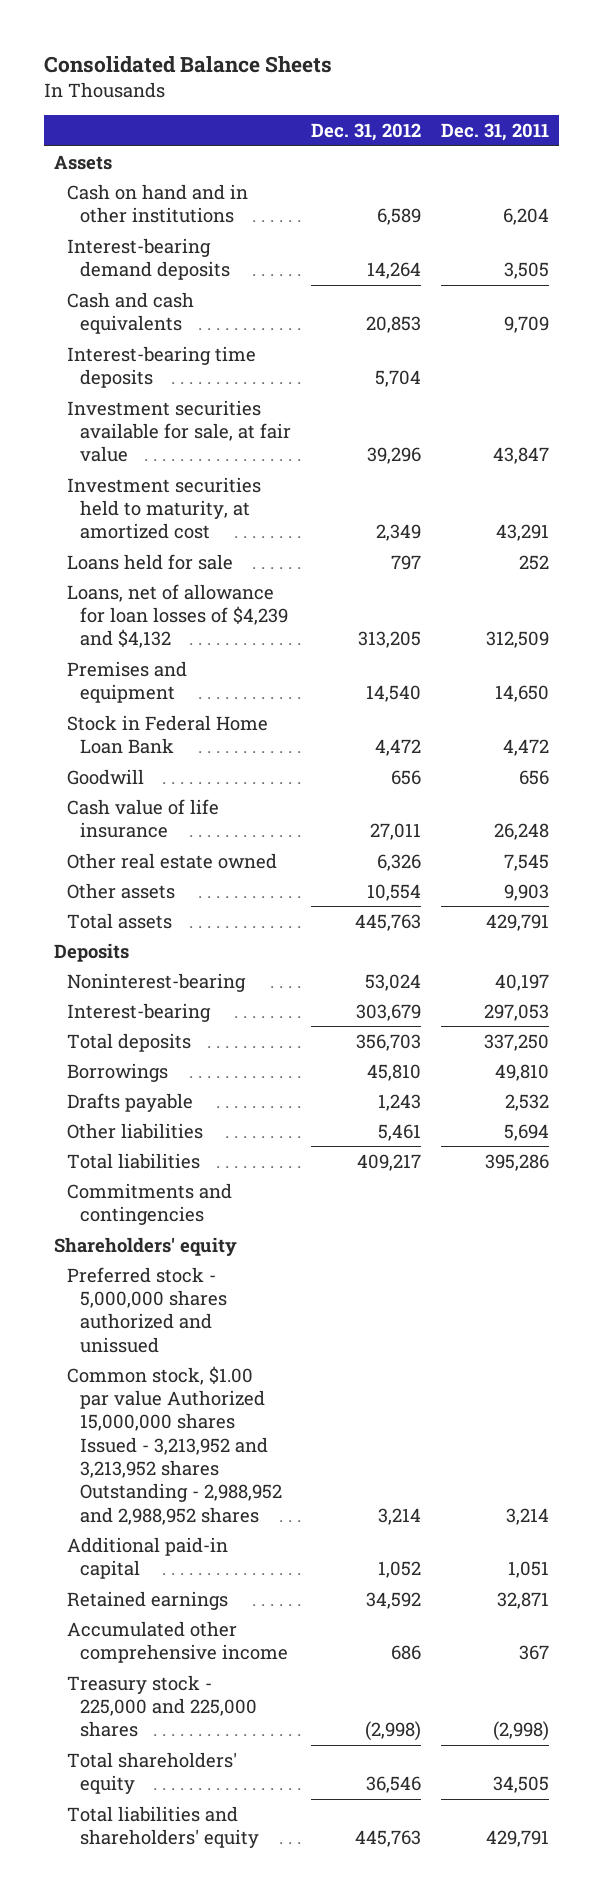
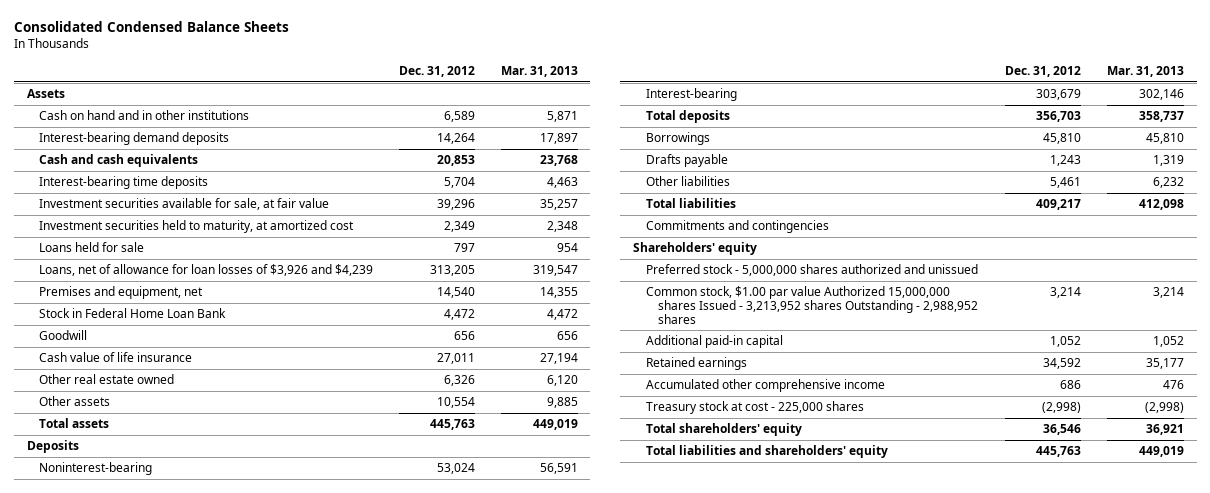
- Consolidated Balance Sheets
+ Consolidated Condensed Balance Sheets
- | Dec. 31, 2012 | Dec. 31, 2011
+ | Dec. 31, 2012 | Mar. 31, 2013
- Loans, net of allowance for loan losses of $4,239 and $4,132 | 313,205 | 312,509
- Premises and equipment | 14,540 | 14,650
+ Loans, net of allowance for loan losses of $3,926 and $4,239 | 313,205 | 319,547
+ Premises and equipment, net | 14,540 | 14,355
- Common stock, $1.00 par value Authorized 15,000,000 shares Issued - 3,213,952 and 3,213,952 shares Outstanding - 2,988,952 and 2,988,952 shares | 3,214 | 3,214
+ Common stock, $1.00 par value Authorized 15,000,000 shares Issued - 3,213,952 shares Outstanding - 2,988,952 shares | 3,214 | 3,214
- Treasury stock - 225,000 and 225,000 shares | (2,998) | (2,998)
+ Treasury stock at cost - 225,000 shares | (2,998) | (2,998)

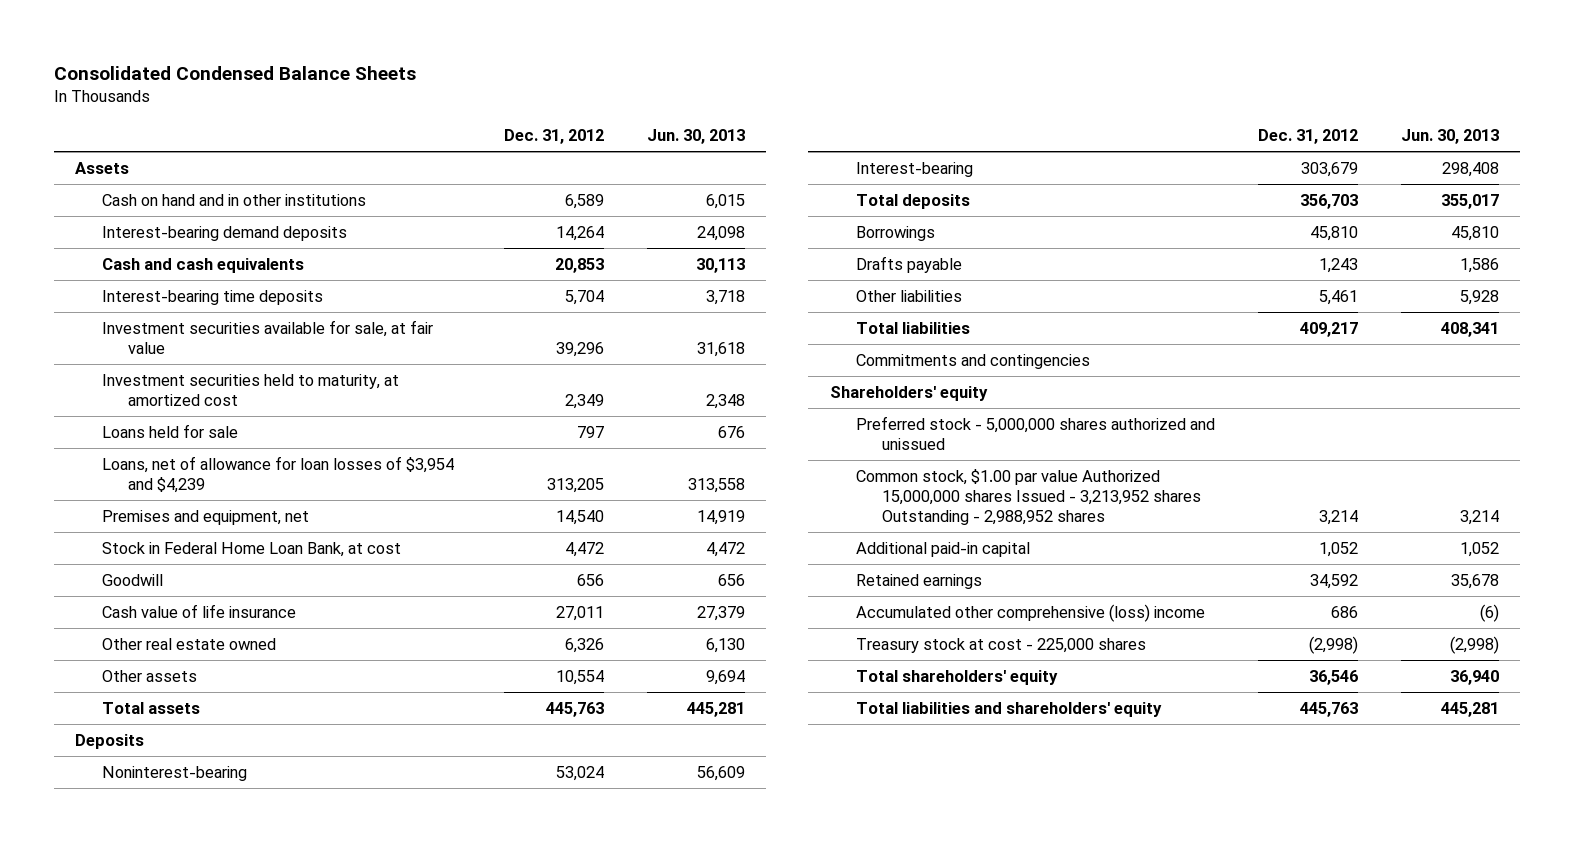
- | Dec. 31, 2012 | Mar. 31, 2013
+ | Dec. 31, 2012 | Jun. 30, 2013
- Loans, net of allowance for loan losses of $3,926 and $4,239 | 313,205 | 319,547
+ Loans, net of allowance for loan losses of $3,954 and $4,239 | 313,205 | 313,558
- Stock in Federal Home Loan Bank | 4,472 | 4,472
+ Stock in Federal Home Loan Bank, at cost | 4,472 | 4,472
- Accumulated other comprehensive income | 686 | 476
+ Accumulated other comprehensive (loss) income | 686 | (6)

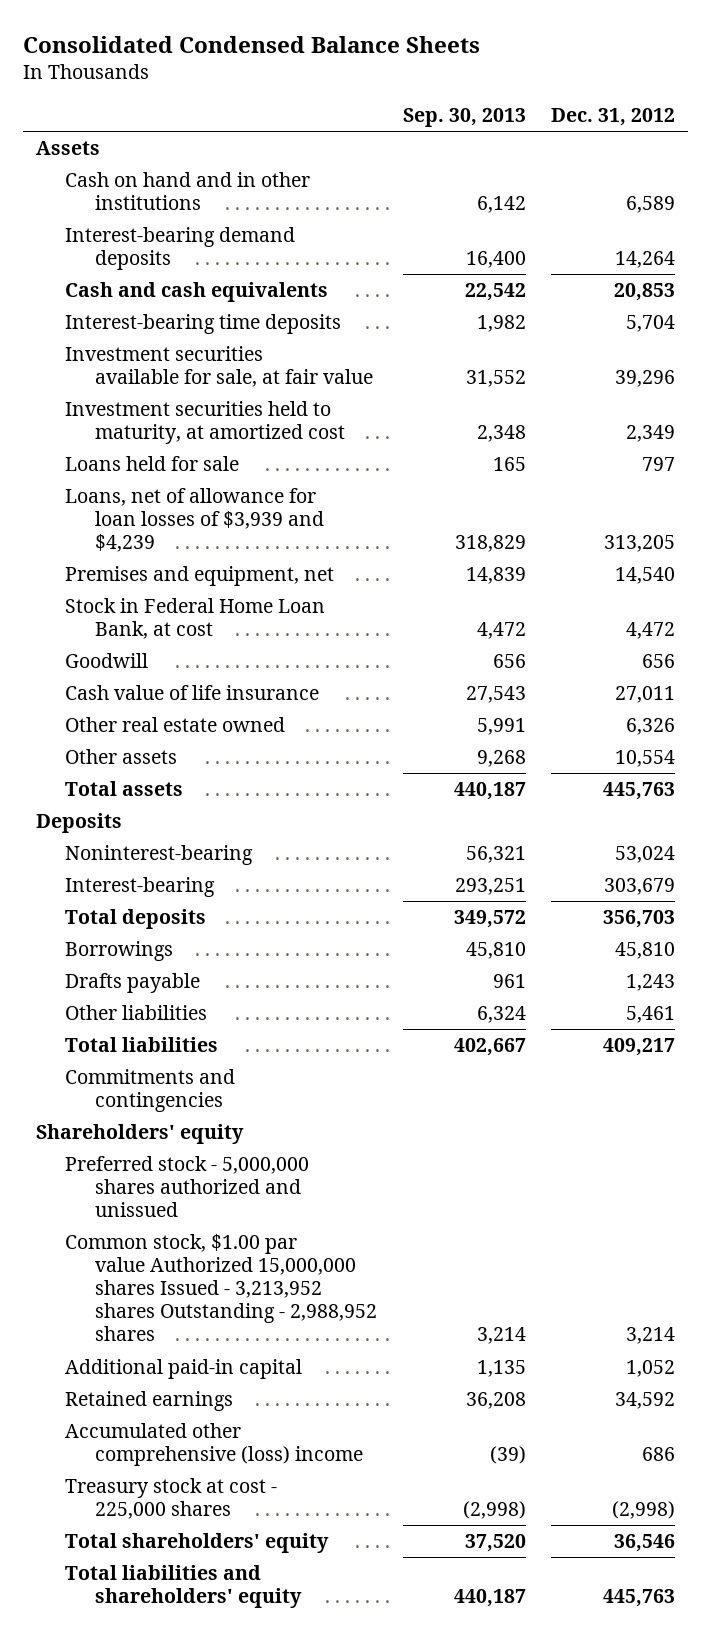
- | Dec. 31, 2012 | Jun. 30, 2013
+ | Sep. 30, 2013 | Dec. 31, 2012
- Loans, net of allowance for loan losses of $3,954 and $4,239 | 313,205 | 313,558
+ Loans, net of allowance for loan losses of $3,939 and $4,239 | 318,829 | 313,205

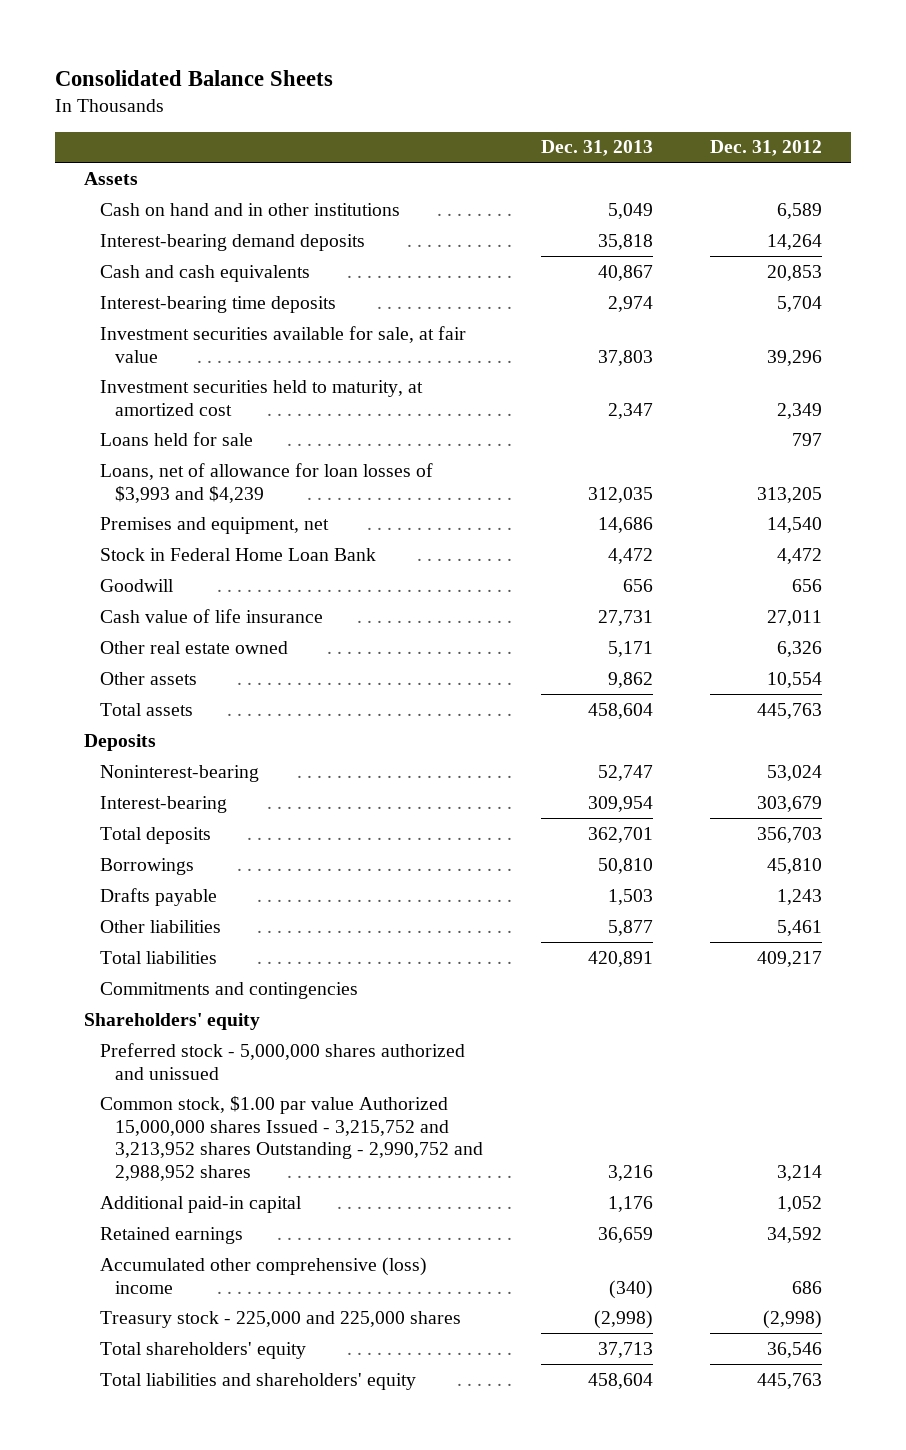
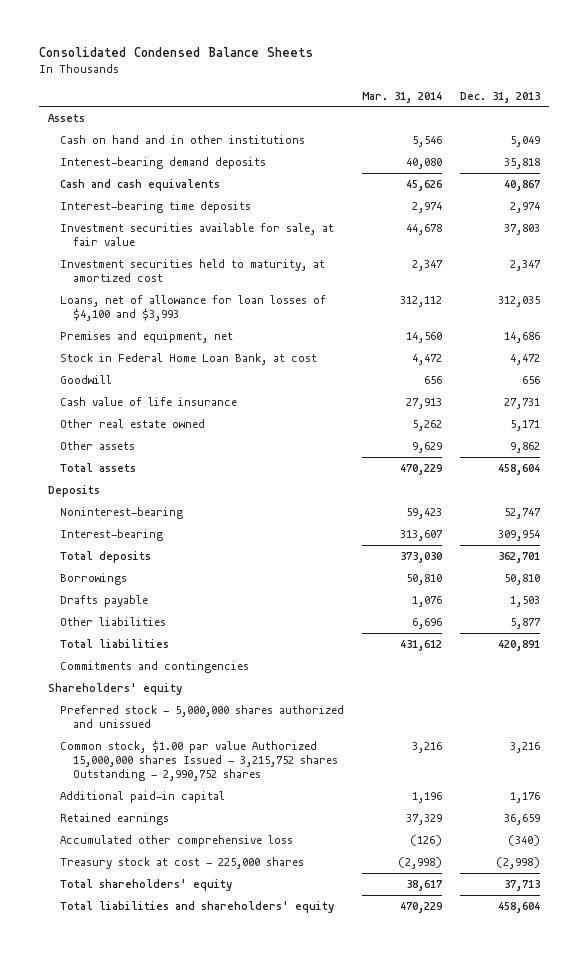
- Consolidated Balance Sheets
+ Consolidated Condensed Balance Sheets
- | Dec. 31, 2013 | Dec. 31, 2012
+ | Mar. 31, 2014 | Dec. 31, 2013
- Loans held for sale | | 797
- Loans, net of allowance for loan losses of $3,993 and $4,239 | 312,035 | 313,205
+ Loans, net of allowance for loan losses of $4,100 and $3,993 | 312,112 | 312,035
- Stock in Federal Home Loan Bank | 4,472 | 4,472
+ Stock in Federal Home Loan Bank, at cost | 4,472 | 4,472
- Common stock, $1.00 par value Authorized 15,000,000 shares Issued - 3,215,752 and 3,213,952 shares Outstanding - 2,990,752 and 2,988,952 shares | 3,216 | 3,214
+ Common stock, $1.00 par value Authorized 15,000,000 shares Issued - 3,215,752 shares Outstanding - 2,990,752 shares | 3,216 | 3,216
- Accumulated other comprehensive (loss) income | (340) | 686
- Treasury stock - 225,000 and 225,000 shares | (2,998) | (2,998)
+ Accumulated other comprehensive loss | (126) | (340)
+ Treasury stock at cost - 225,000 shares | (2,998) | (2,998)

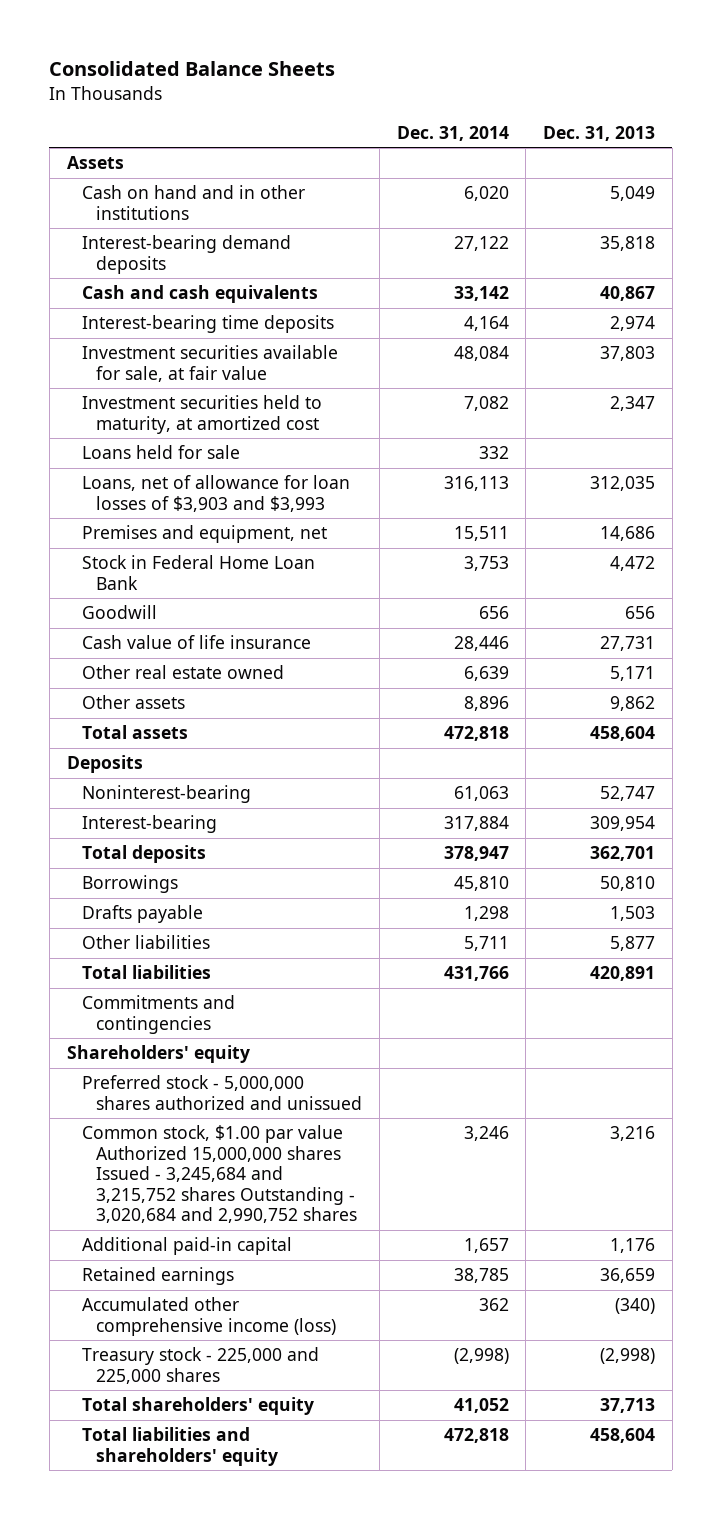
- Consolidated Condensed Balance Sheets
+ Consolidated Balance Sheets
- | Mar. 31, 2014 | Dec. 31, 2013
+ | Dec. 31, 2014 | Dec. 31, 2013
- Loans, net of allowance for loan losses of $4,100 and $3,993 | 312,112 | 312,035
+ Loans held for sale | 332 |
+ Loans, net of allowance for loan losses of $3,903 and $3,993 | 316,113 | 312,035
- Stock in Federal Home Loan Bank, at cost | 4,472 | 4,472
+ Stock in Federal Home Loan Bank | 3,753 | 4,472
- Common stock, $1.00 par value Authorized 15,000,000 shares Issued - 3,215,752 shares Outstanding - 2,990,752 shares | 3,216 | 3,216
+ Common stock, $1.00 par value Authorized 15,000,000 shares Issued - 3,245,684 and 3,215,752 shares Outstanding - 3,020,684 and 2,990,752 shares | 3,246 | 3,216
- Accumulated other comprehensive loss | (126) | (340)
- Treasury stock at cost - 225,000 shares | (2,998) | (2,998)
+ Accumulated other comprehensive income (loss) | 362 | (340)
+ Treasury stock - 225,000 and 225,000 shares | (2,998) | (2,998)

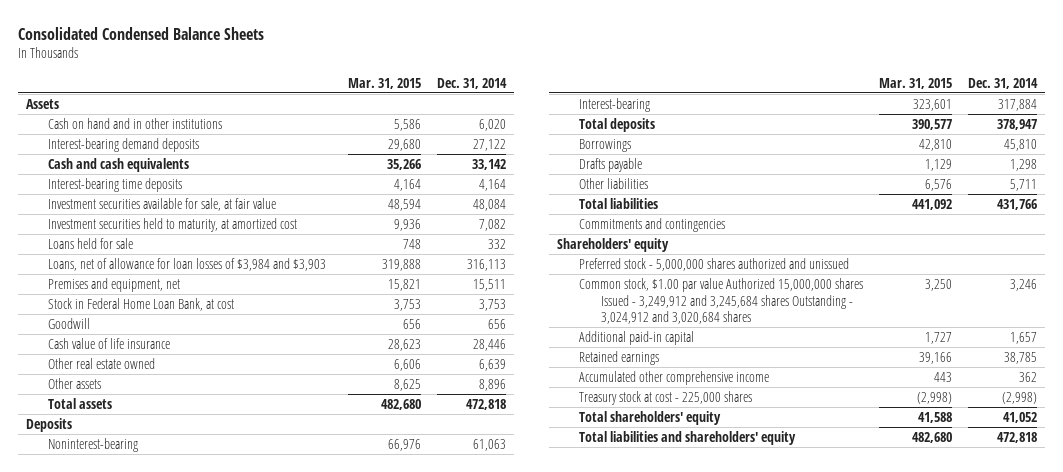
- Consolidated Balance Sheets
+ Consolidated Condensed Balance Sheets
- | Dec. 31, 2014 | Dec. 31, 2013
+ | Mar. 31, 2015 | Dec. 31, 2014
- Loans, net of allowance for loan losses of $3,903 and $3,993 | 316,113 | 312,035
+ Loans, net of allowance for loan losses of $3,984 and $3,903 | 319,888 | 316,113
- Stock in Federal Home Loan Bank | 3,753 | 4,472
+ Stock in Federal Home Loan Bank, at cost | 3,753 | 3,753
- Common stock, $1.00 par value Authorized 15,000,000 shares Issued - 3,245,684 and 3,215,752 shares Outstanding - 3,020,684 and 2,990,752 shares | 3,246 | 3,216
+ Common stock, $1.00 par value Authorized 15,000,000 shares Issued - 3,249,912 and 3,245,684 shares Outstanding - 3,024,912 and 3,020,684 shares | 3,250 | 3,246
- Accumulated other comprehensive income (loss) | 362 | (340)
- Treasury stock - 225,000 and 225,000 shares | (2,998) | (2,998)
+ Accumulated other comprehensive income | 443 | 362
+ Treasury stock at cost - 225,000 shares | (2,998) | (2,998)

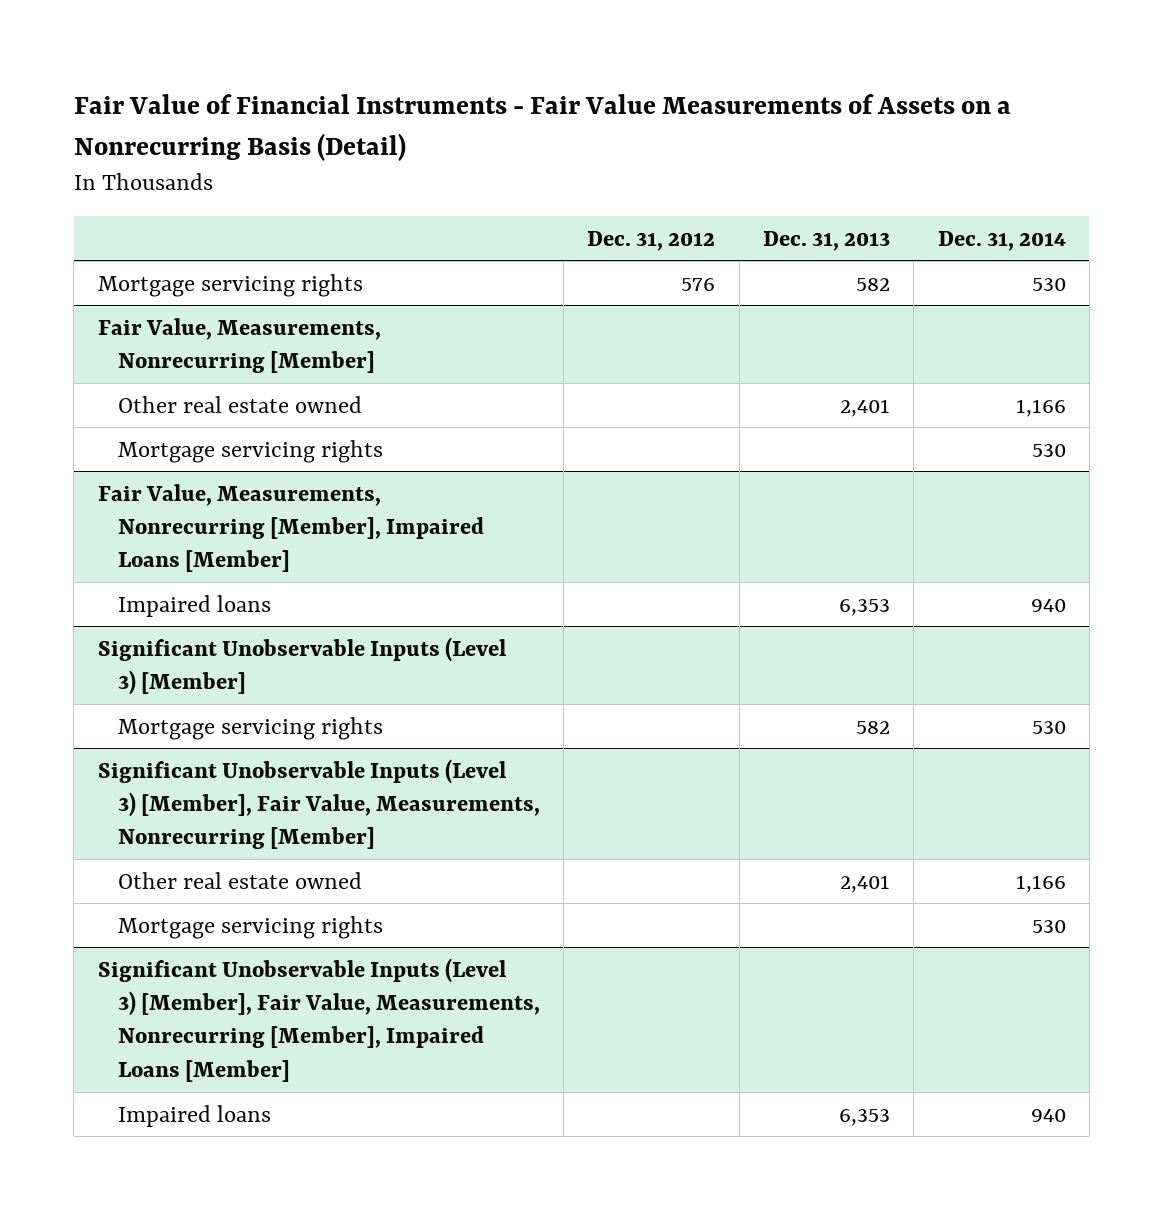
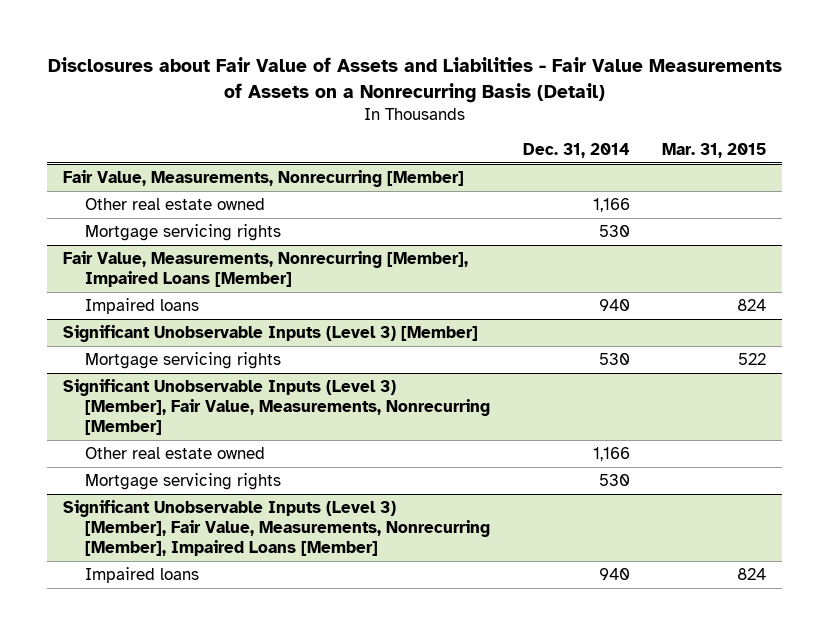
- Fair Value of Financial Instruments - Fair Value Measurements of Assets on a Nonrecurring Basis (Detail)
+ Disclosures about Fair Value of Assets and Liabilities - Fair Value Measurements of Assets on a Nonrecurring Basis (Detail)
- | Dec. 31, 2012 | Dec. 31, 2013 | Dec. 31, 2014
+ | Dec. 31, 2014 | Mar. 31, 2015
- Mortgage servicing rights | 576 | 582 | 530

